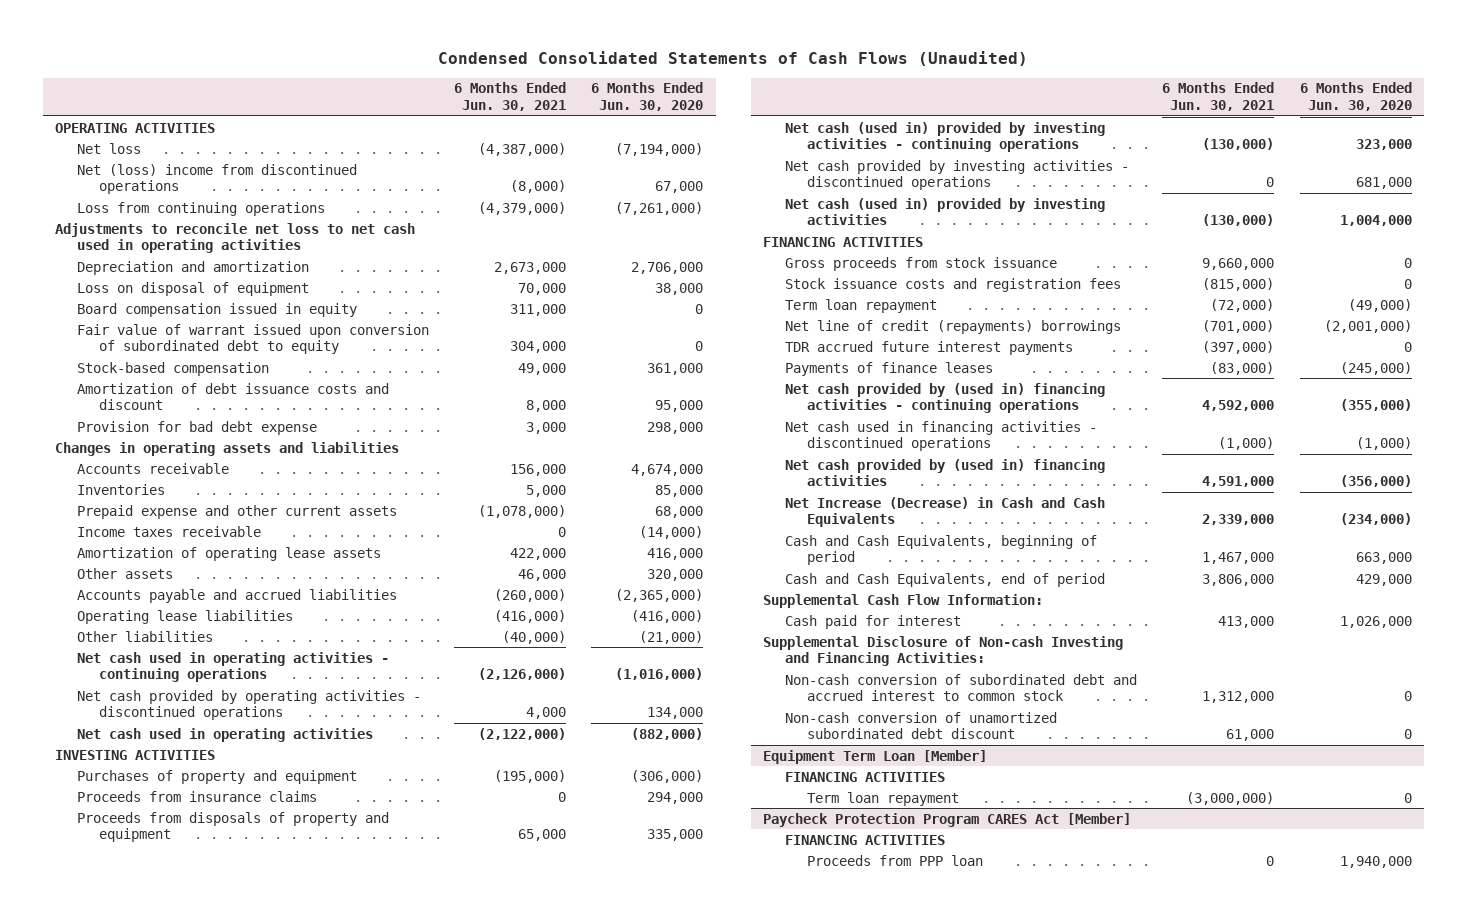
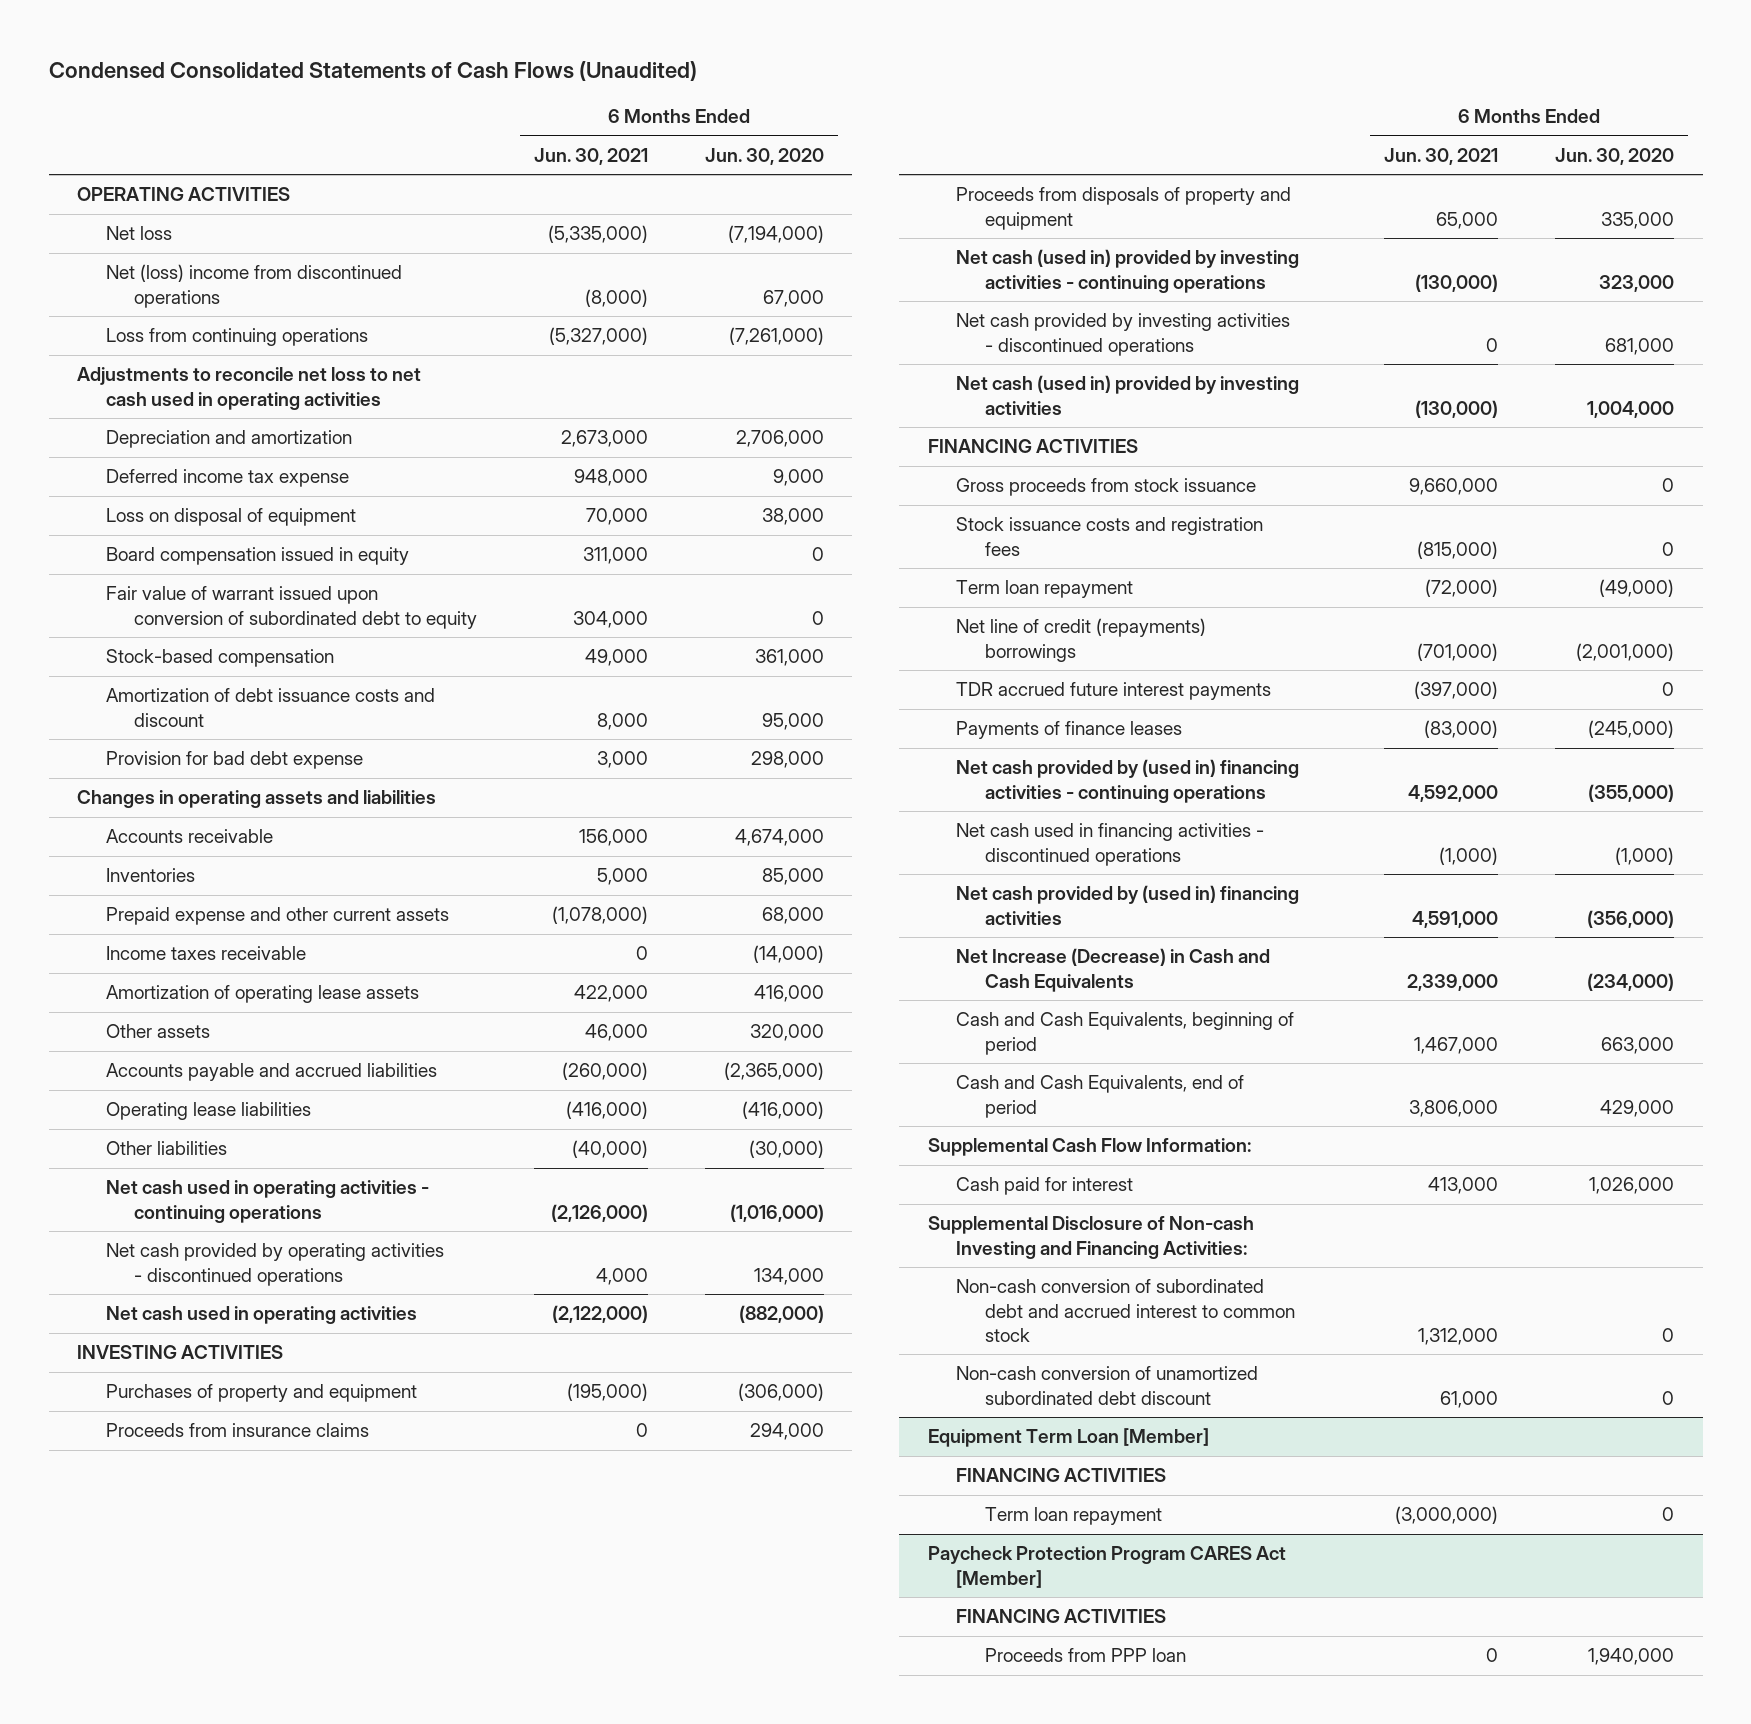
- Net loss | (4,387,000) | (7,194,000)
+ Net loss | (5,335,000) | (7,194,000)
- Loss from continuing operations | (4,379,000) | (7,261,000)
+ Loss from continuing operations | (5,327,000) | (7,261,000)
+ Deferred income tax expense | 948,000 | 9,000
- Other liabilities | (40,000) | (21,000)
+ Other liabilities | (40,000) | (30,000)

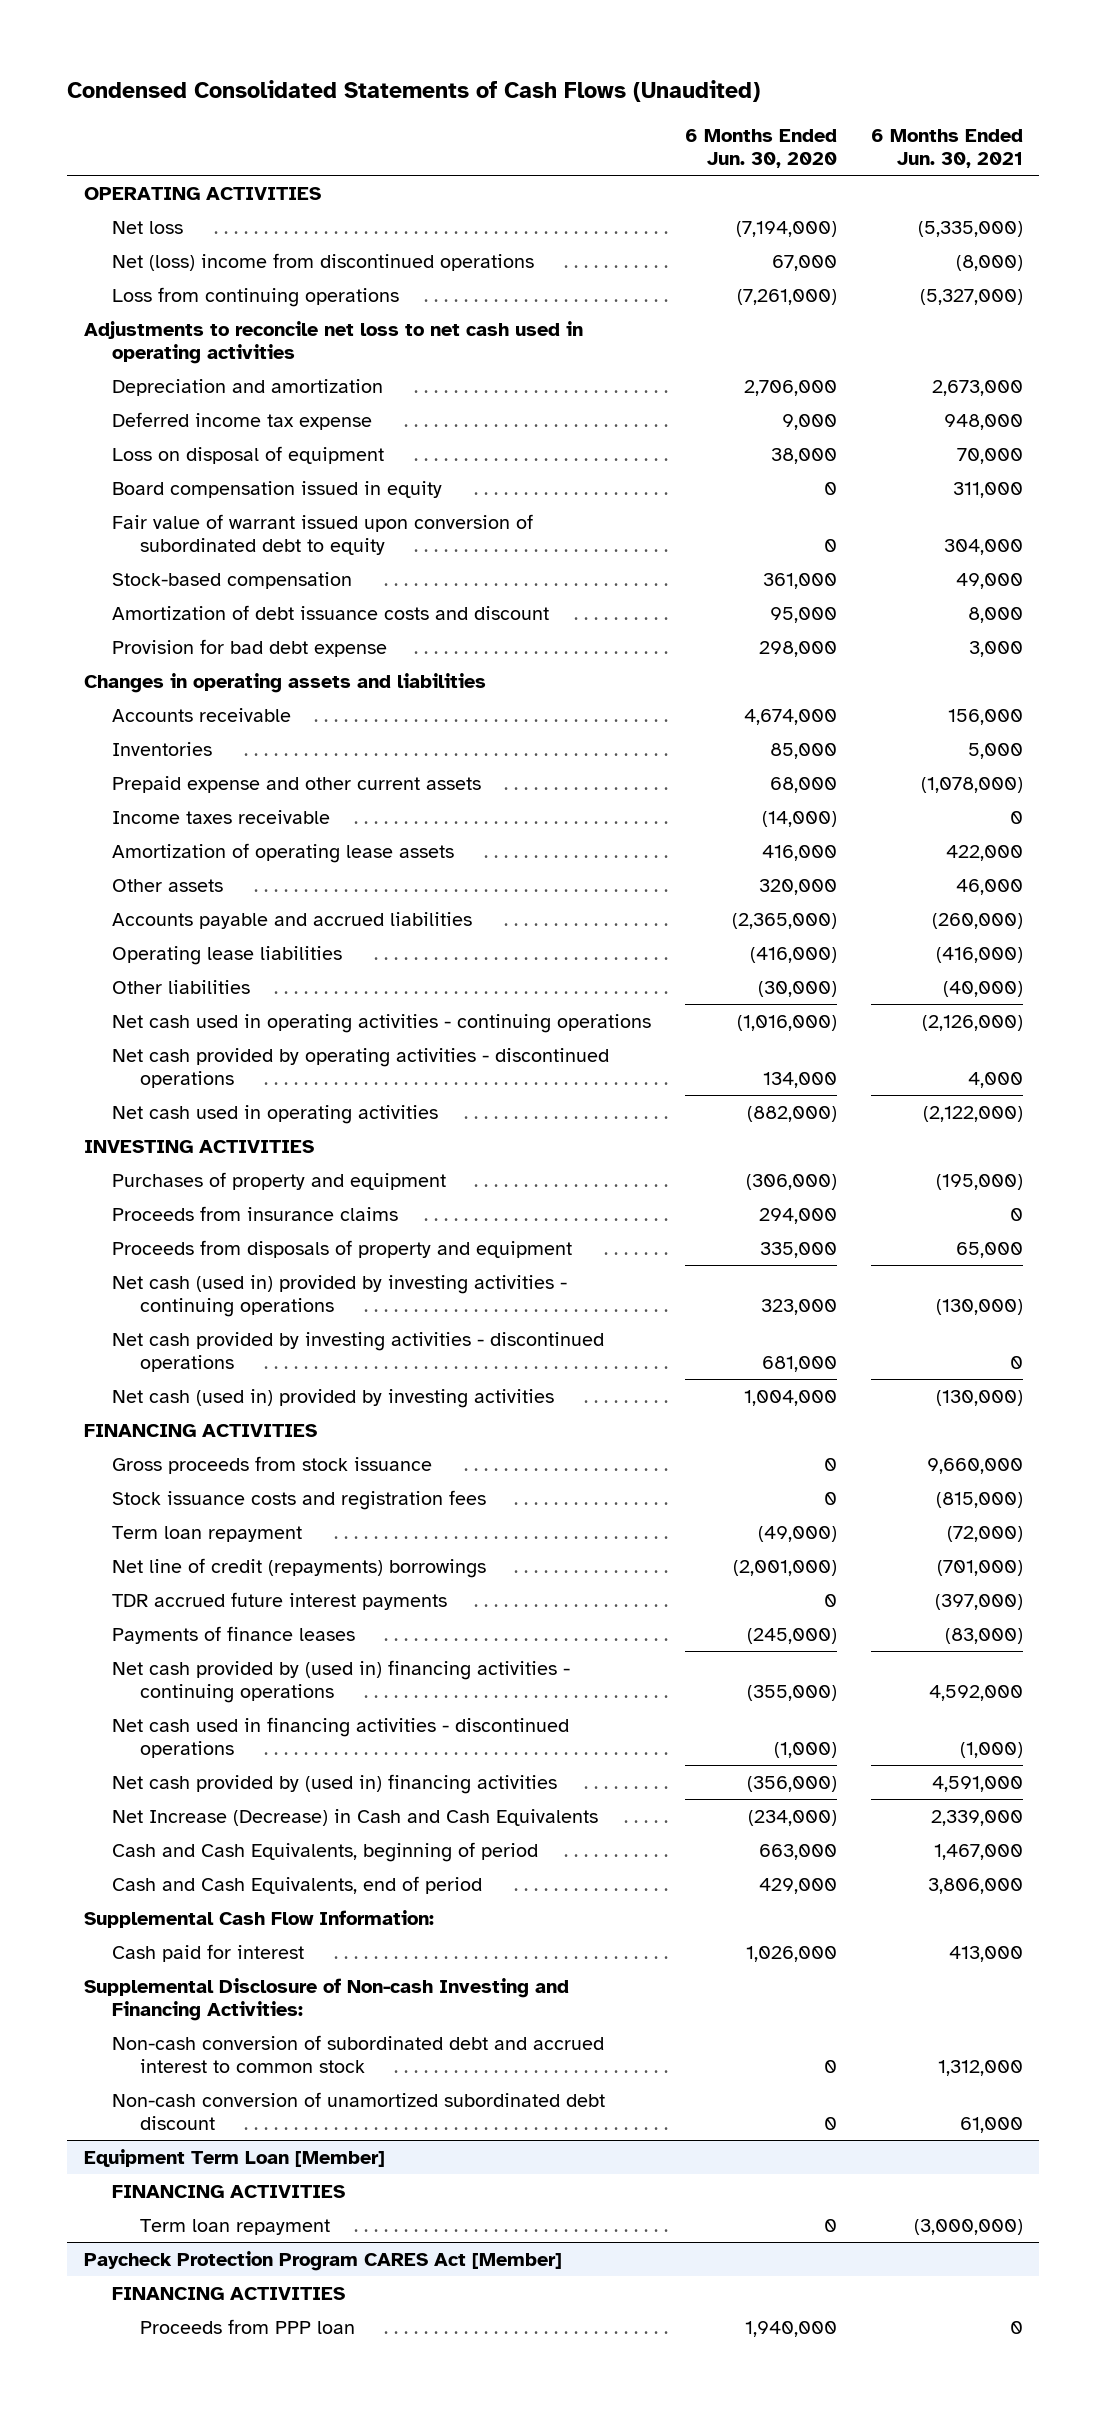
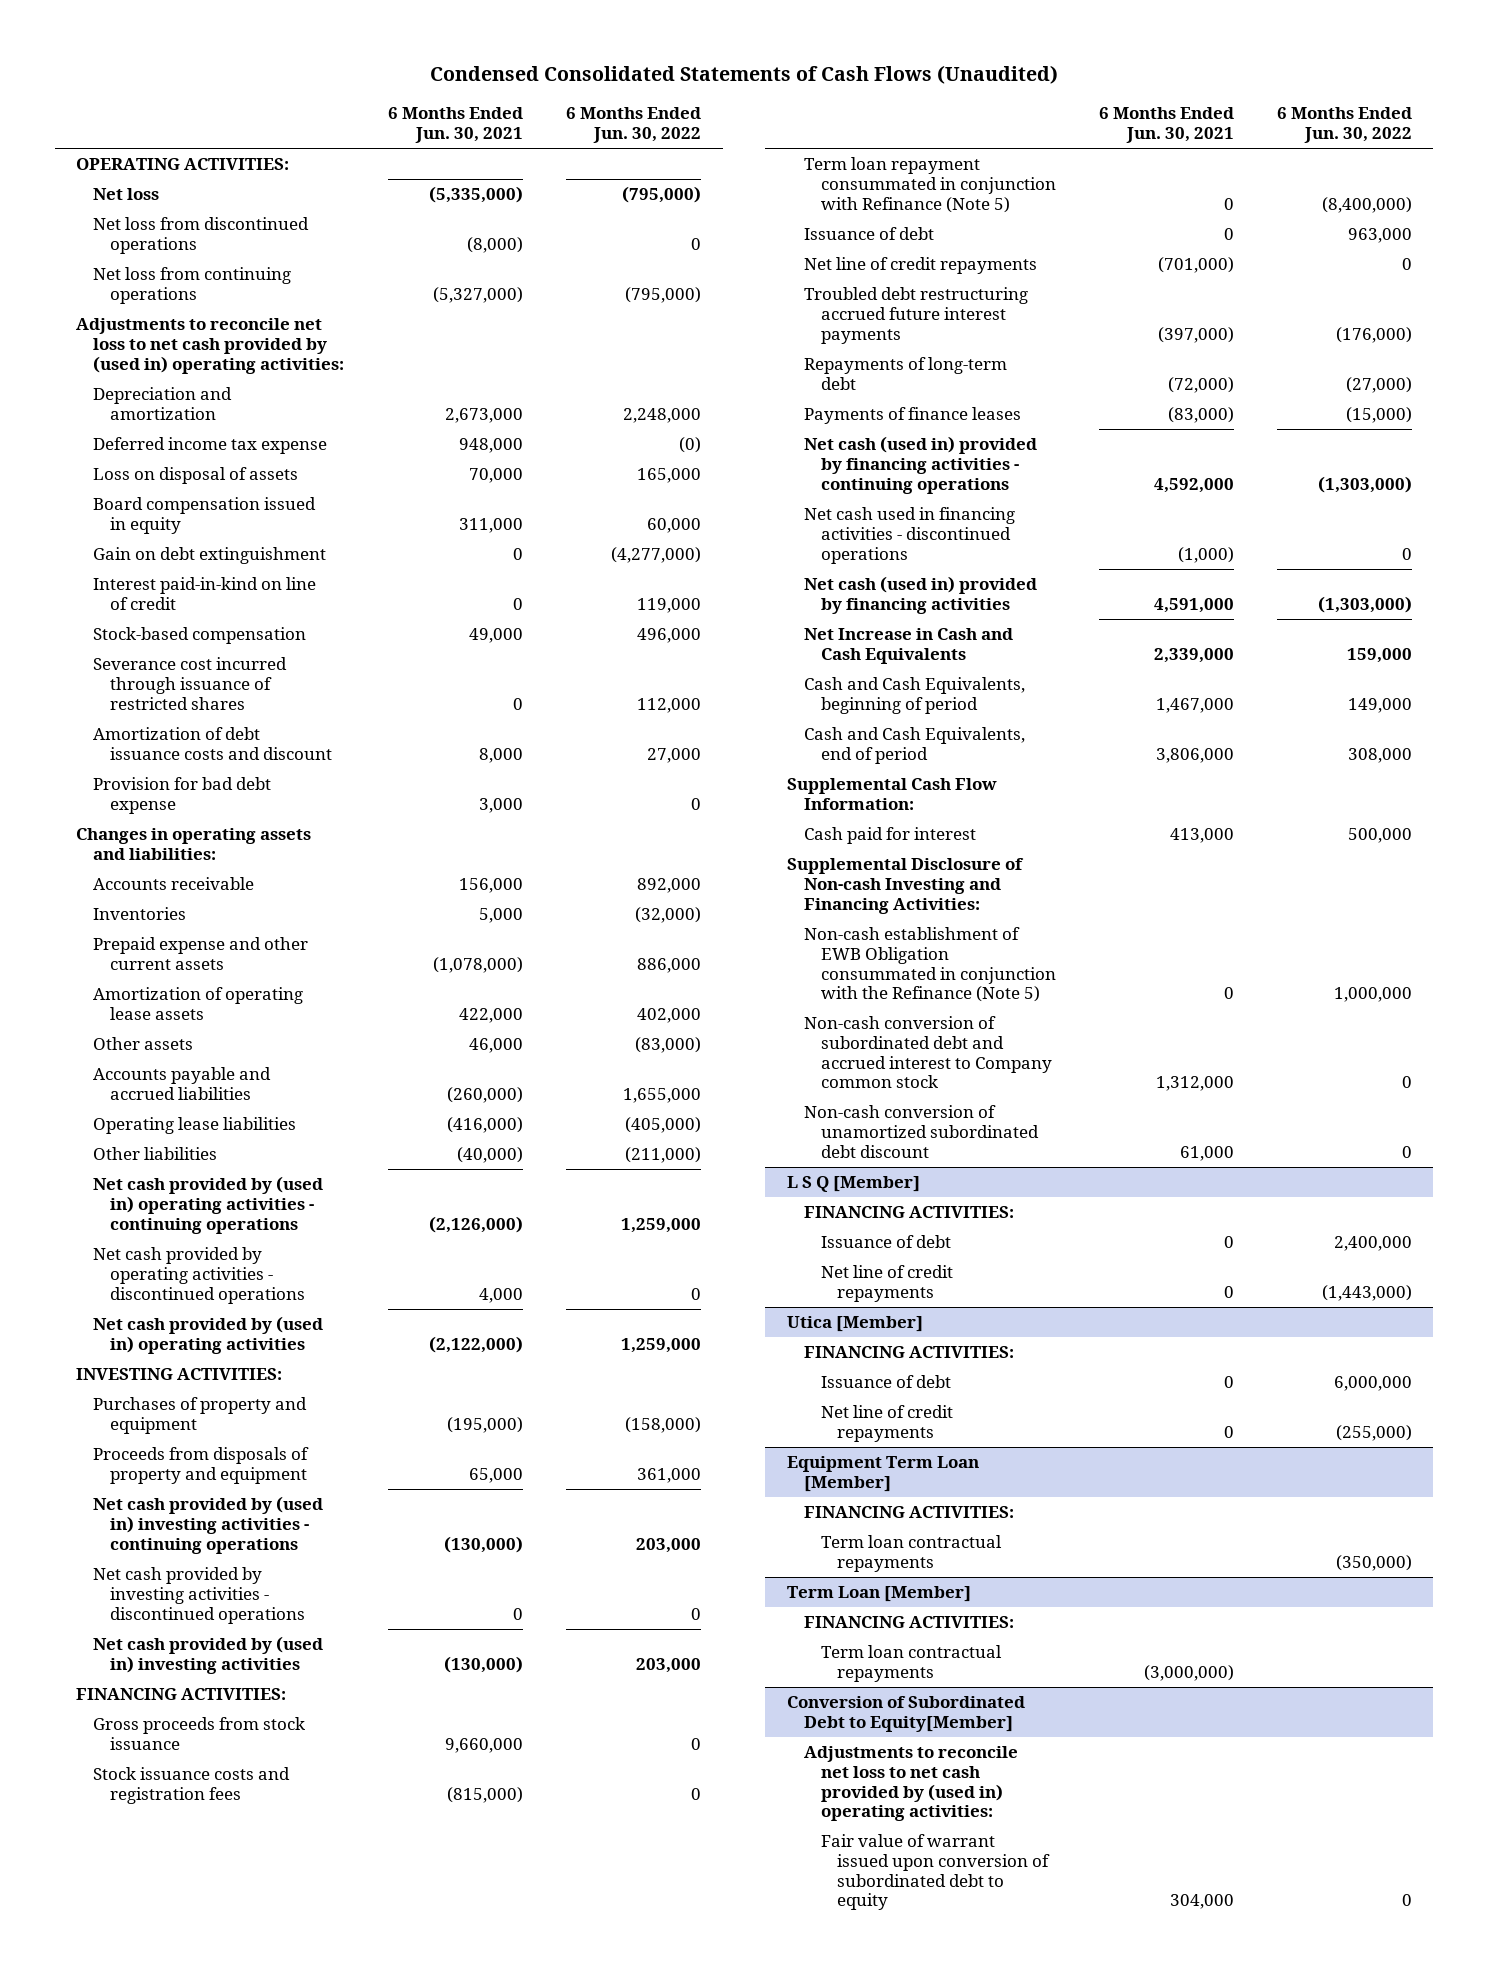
- | 6 Months Ended Jun. 30, 2020 | 6 Months Ended Jun. 30, 2021
+ | 6 Months Ended Jun. 30, 2021 | 6 Months Ended Jun. 30, 2022
- OPERATING ACTIVITIES
+ OPERATING ACTIVITIES:
- Net (loss) income from discontinued operations | 67,000 | (8,000)
- Loss from continuing operations | (7,261,000) | (5,327,000)
- Adjustments to reconcile net loss to net cash used in operating activities
+ Net loss from discontinued operations | (8,000) | 0
+ Net loss from continuing operations | (5,327,000) | (795,000)
+ Adjustments to reconcile net loss to net cash provided by (used in) operating activities:
- Loss on disposal of equipment | 38,000 | 70,000
+ Loss on disposal of assets | 70,000 | 165,000
- Fair value of warrant issued upon conversion of subordinated debt to equity | 0 | 304,000
+ Gain on debt extinguishment | 0 | (4,277,000)
+ Interest paid-in-kind on line of credit | 0 | 119,000
+ Severance cost incurred through issuance of restricted shares | 0 | 112,000
- Changes in operating assets and liabilities
+ Changes in operating assets and liabilities:
- Income taxes receivable | (14,000) | 0
- Net cash used in operating activities - continuing operations | (1,016,000) | (2,126,000)
+ Net cash provided by (used in) operating activities - continuing operations | (2,126,000) | 1,259,000
- Net cash used in operating activities | (882,000) | (2,122,000)
- INVESTING ACTIVITIES
+ Net cash provided by (used in) operating activities | (2,122,000) | 1,259,000
+ INVESTING ACTIVITIES:
- Proceeds from insurance claims | 294,000 | 0
- Net cash (used in) provided by investing activities - continuing operations | 323,000 | (130,000)
+ Net cash provided by (used in) investing activities - continuing operations | (130,000) | 203,000
- Net cash (used in) provided by investing activities | 1,004,000 | (130,000)
- FINANCING ACTIVITIES
+ Net cash provided by (used in) investing activities | (130,000) | 203,000
+ FINANCING ACTIVITIES:
- Term loan repayment | (49,000) | (72,000)
- Net line of credit (repayments) borrowings | (2,001,000) | (701,000)
- TDR accrued future interest payments | 0 | (397,000)
+ Term loan repayment consummated in conjunction with Refinance (Note 5) | 0 | (8,400,000)
+ Issuance of debt | 0 | 963,000
+ Net line of credit repayments | (701,000) | 0
+ Troubled debt restructuring accrued future interest payments | (397,000) | (176,000)
+ Repayments of long-term debt | (72,000) | (27,000)
- Net cash provided by (used in) financing activities - continuing operations | (355,000) | 4,592,000
+ Net cash (used in) provided by financing activities - continuing operations | 4,592,000 | (1,303,000)
- Net cash provided by (used in) financing activities | (356,000) | 4,591,000
- Net Increase (Decrease) in Cash and Cash Equivalents | (234,000) | 2,339,000
+ Net cash (used in) provided by financing activities | 4,591,000 | (1,303,000)
+ Net Increase in Cash and Cash Equivalents | 2,339,000 | 159,000
- Non-cash conversion of subordinated debt and accrued interest to common stock | 0 | 1,312,000
+ Non-cash establishment of EWB Obligation consummated in conjunction with the Refinance (Note 5) | 0 | 1,000,000
+ Non-cash conversion of subordinated debt and accrued interest to Company common stock | 1,312,000 | 0
+ L S Q [Member]
+ FINANCING ACTIVITIES:
+ Issuance of debt | 0 | 2,400,000
+ Net line of credit repayments | 0 | (1,443,000)
+ Utica [Member]
+ FINANCING ACTIVITIES:
+ Issuance of debt | 0 | 6,000,000
+ Net line of credit repayments | 0 | (255,000)
@ Equipment Term Loan [Member]
- FINANCING ACTIVITIES
- Term loan repayment | 0 | (3,000,000)
- Paycheck Protection Program CARES Act [Member]
- FINANCING ACTIVITIES
- Proceeds from PPP loan | 1,940,000 | 0
@ Equipment Term Loan [Member]
+ FINANCING ACTIVITIES:
+ Term loan contractual repayments | | (350,000)
+ Term Loan [Member]
+ FINANCING ACTIVITIES:
+ Term loan contractual repayments | (3,000,000) |
+ Conversion of Subordinated Debt to Equity[Member]
+ Adjustments to reconcile net loss to net cash provided by (used in) operating activities:
+ Fair value of warrant issued upon conversion of subordinated debt to equity | 304,000 | 0

